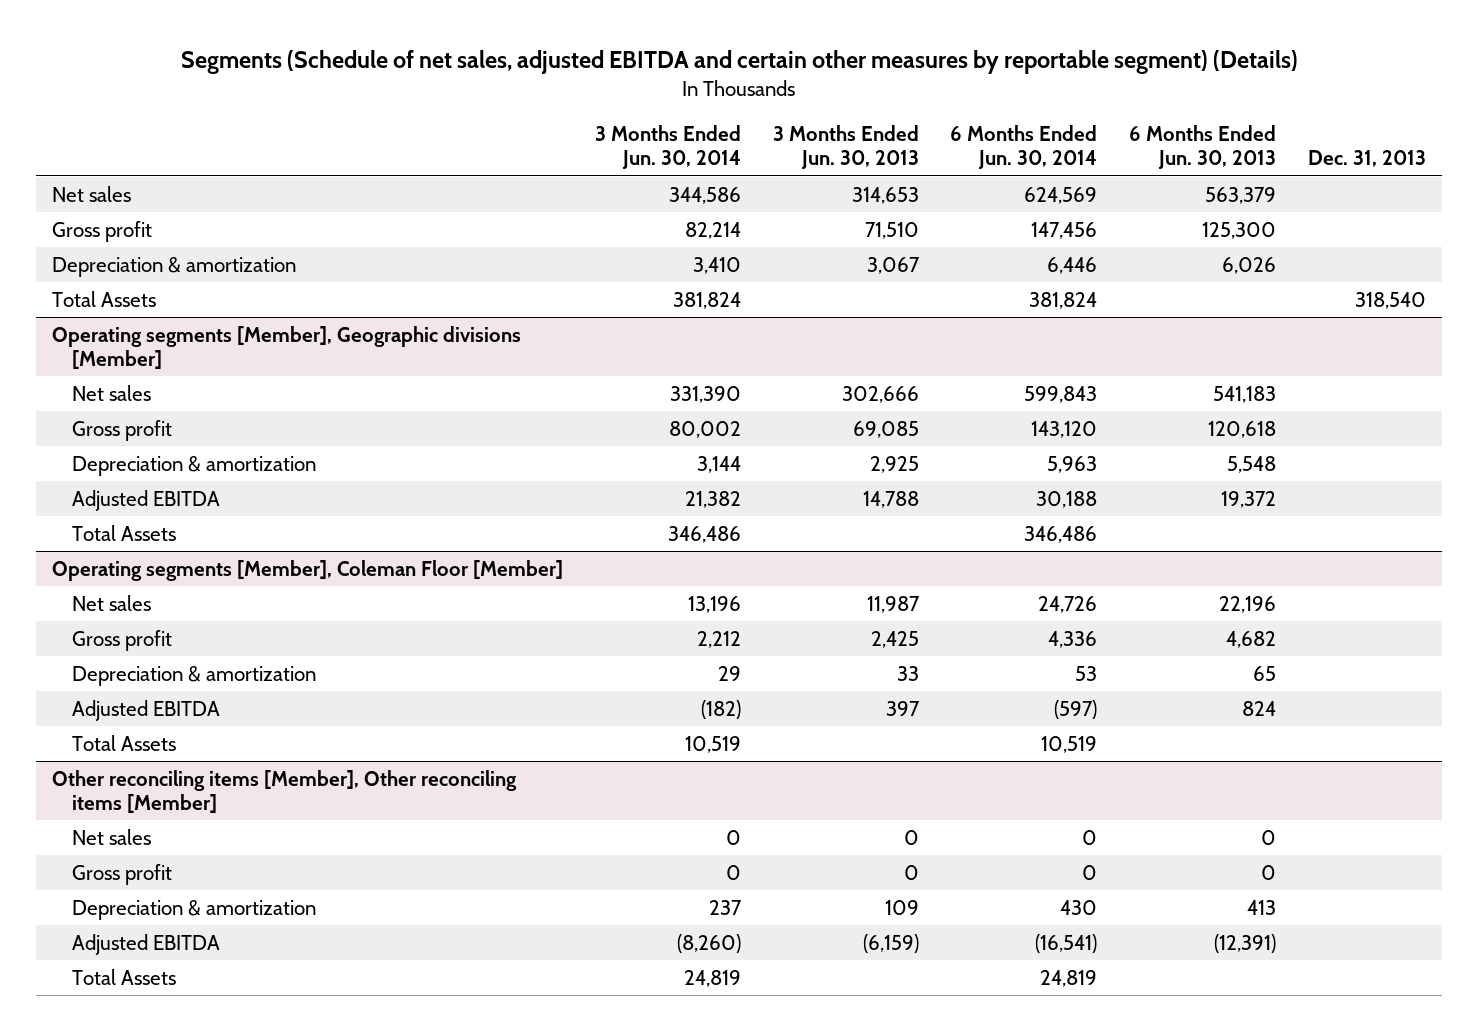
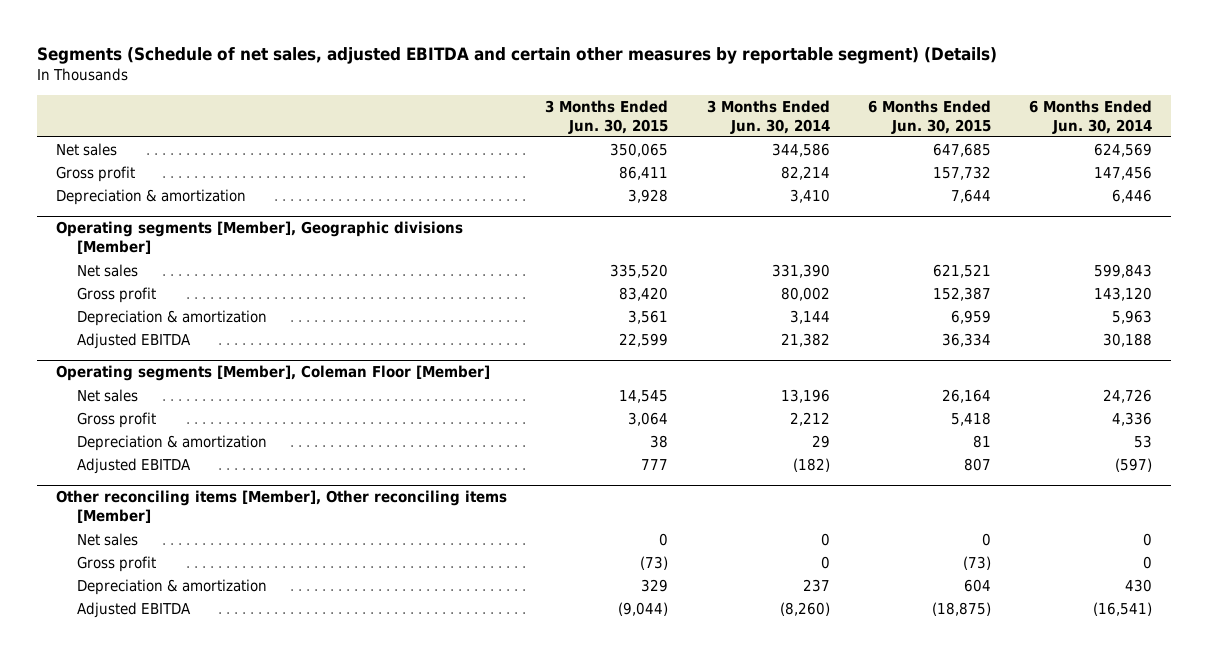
- | 3 Months Ended Jun. 30, 2014 | 3 Months Ended Jun. 30, 2013 | 6 Months Ended Jun. 30, 2014 | 6 Months Ended Jun. 30, 2013 | Dec. 31, 2013
+ | 3 Months Ended Jun. 30, 2015 | 3 Months Ended Jun. 30, 2014 | 6 Months Ended Jun. 30, 2015 | 6 Months Ended Jun. 30, 2014
- Total Assets | 381,824 | | 381,824 | | 318,540
@ Operating segments [Member], Geographic divisions [Member]
- Total Assets | 346,486 | | 346,486 | |
@ Operating segments [Member], Coleman Floor [Member]
- Total Assets | 10,519 | | 10,519 | |
@ Other reconciling items [Member], Other reconciling items [Member]
- Total Assets | 24,819 | | 24,819 | |

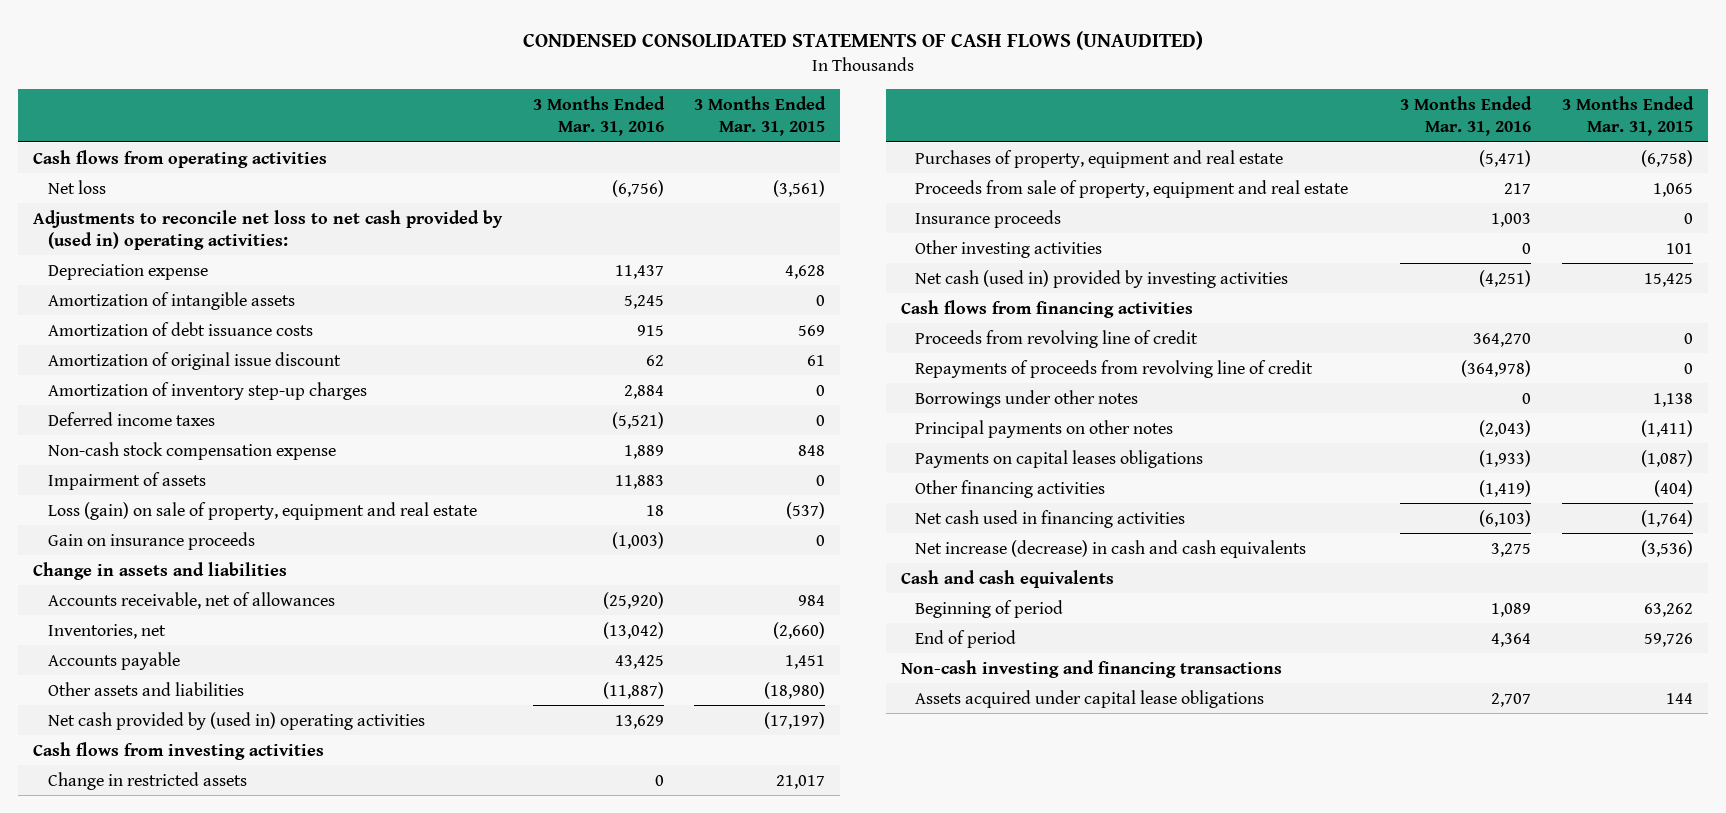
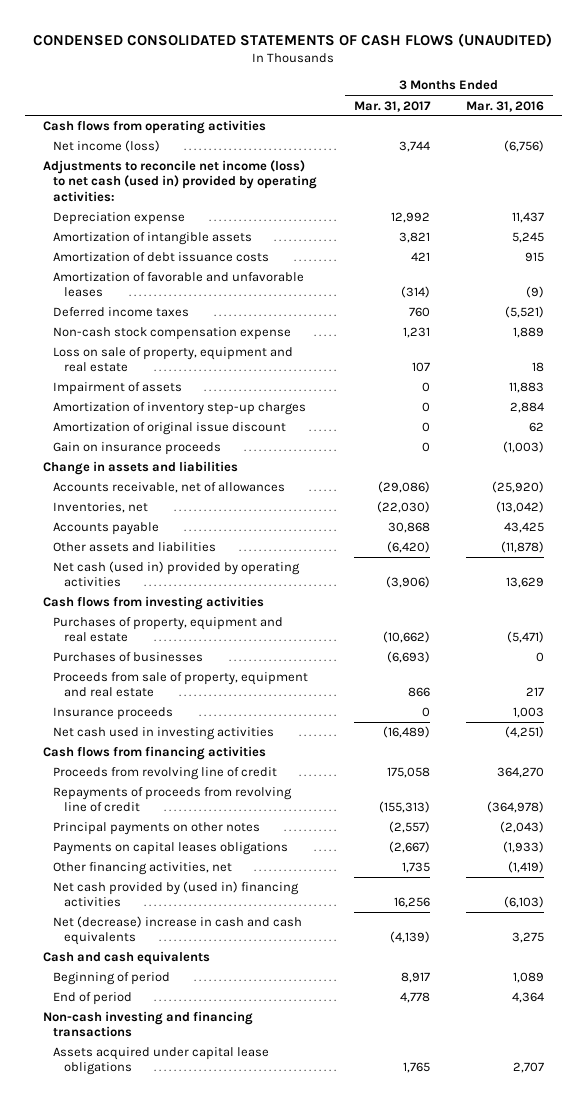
- | 3 Months Ended Mar. 31, 2016 | 3 Months Ended Mar. 31, 2015
+ | 3 Months Ended Mar. 31, 2017 | 3 Months Ended Mar. 31, 2016
- Net loss | (6,756) | (3,561)
- Adjustments to reconcile net loss to net cash provided by (used in) operating activities:
+ Net income (loss) | 3,744 | (6,756)
+ Adjustments to reconcile net income (loss) to net cash (used in) provided by operating activities:
+ Amortization of favorable and unfavorable leases | (314) | (9)
+ Loss on sale of property, equipment and real estate | 107 | 18
- Loss (gain) on sale of property, equipment and real estate | 18 | (537)
moved down: Amortization of inventory step-up charges | 0 | 2,884
moved down: Amortization of original issue discount | 0 | 62
- Other assets and liabilities | (11,887) | (18,980)
- Net cash provided by (used in) operating activities | 13,629 | (17,197)
+ Other assets and liabilities | (6,420) | (11,878)
+ Net cash (used in) provided by operating activities | (3,906) | 13,629
- Change in restricted assets | 0 | 21,017
+ Purchases of businesses | (6,693) | 0
- Other investing activities | 0 | 101
- Net cash (used in) provided by investing activities | (4,251) | 15,425
+ Net cash used in investing activities | (16,489) | (4,251)
- Borrowings under other notes | 0 | 1,138
- Other financing activities | (1,419) | (404)
- Net cash used in financing activities | (6,103) | (1,764)
- Net increase (decrease) in cash and cash equivalents | 3,275 | (3,536)
+ Other financing activities, net | 1,735 | (1,419)
+ Net cash provided by (used in) financing activities | 16,256 | (6,103)
+ Net (decrease) increase in cash and cash equivalents | (4,139) | 3,275

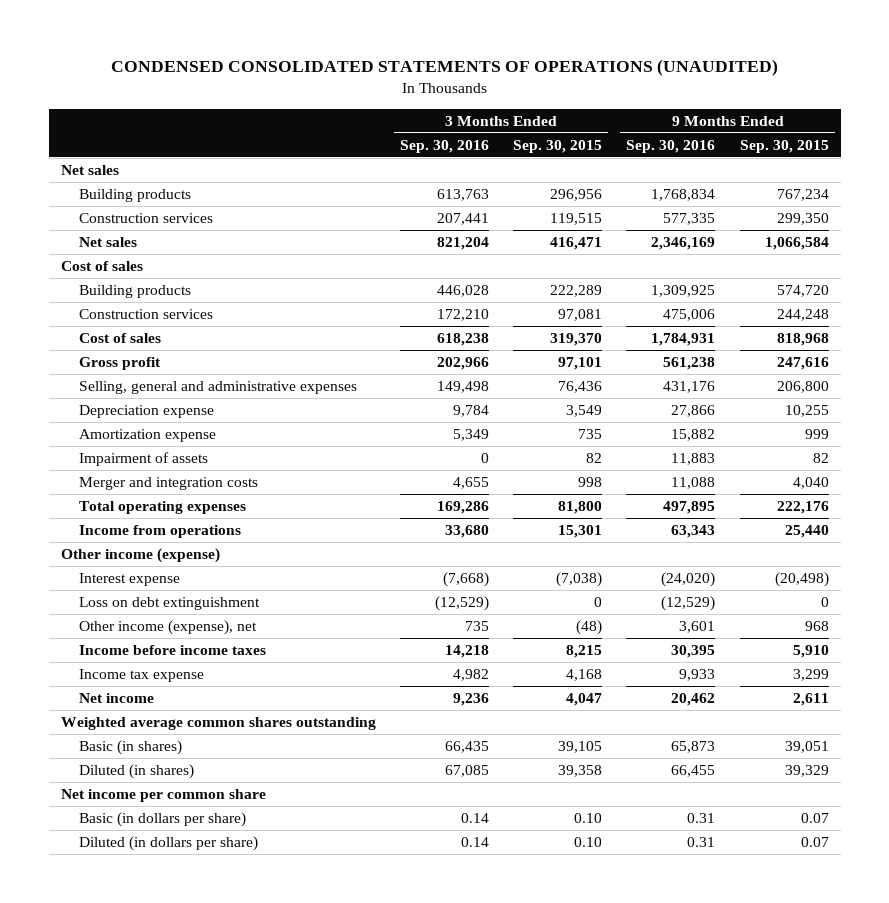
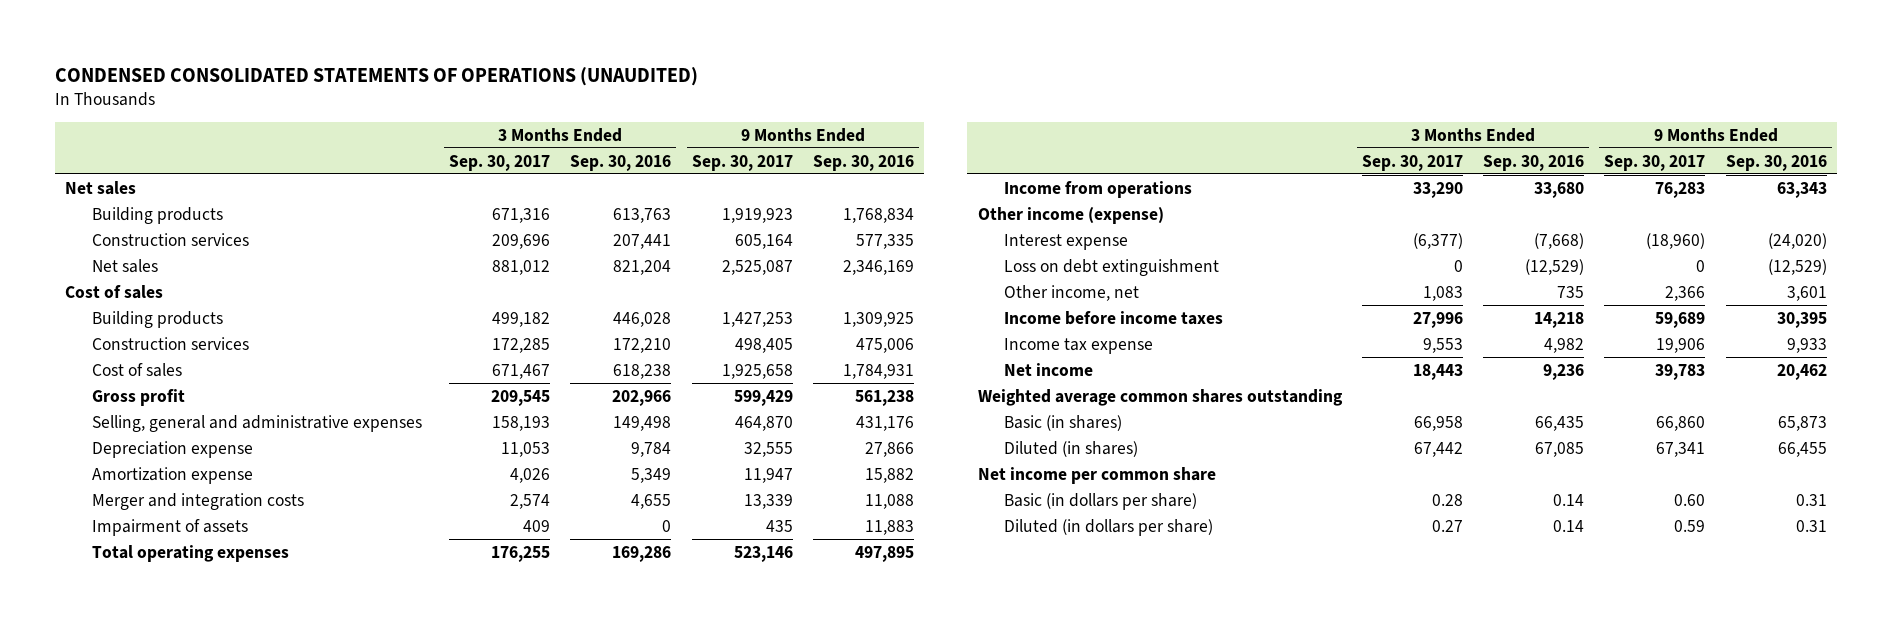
- | 3 Months Ended Sep. 30, 2016 | 3 Months Ended Sep. 30, 2015 | 9 Months Ended Sep. 30, 2016 | 9 Months Ended Sep. 30, 2015
+ | 3 Months Ended Sep. 30, 2017 | 3 Months Ended Sep. 30, 2016 | 9 Months Ended Sep. 30, 2017 | 9 Months Ended Sep. 30, 2016
moved down: Impairment of assets | 409 | 0 | 435 | 11,883
- Other income (expense), net | 735 | (48) | 3,601 | 968
+ Other income, net | 1,083 | 735 | 2,366 | 3,601

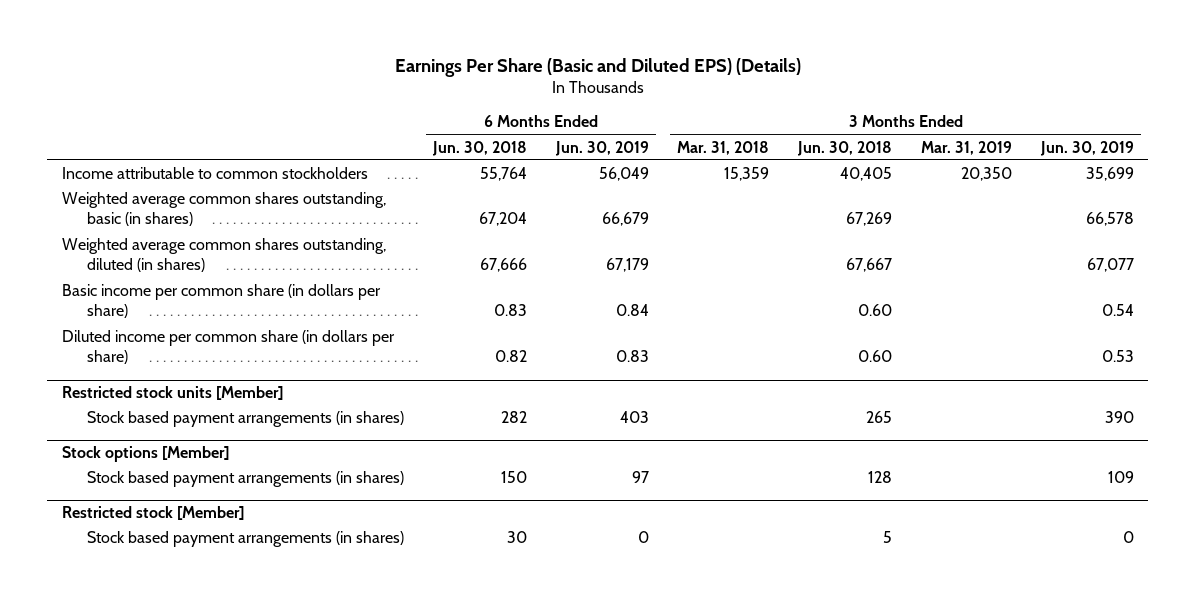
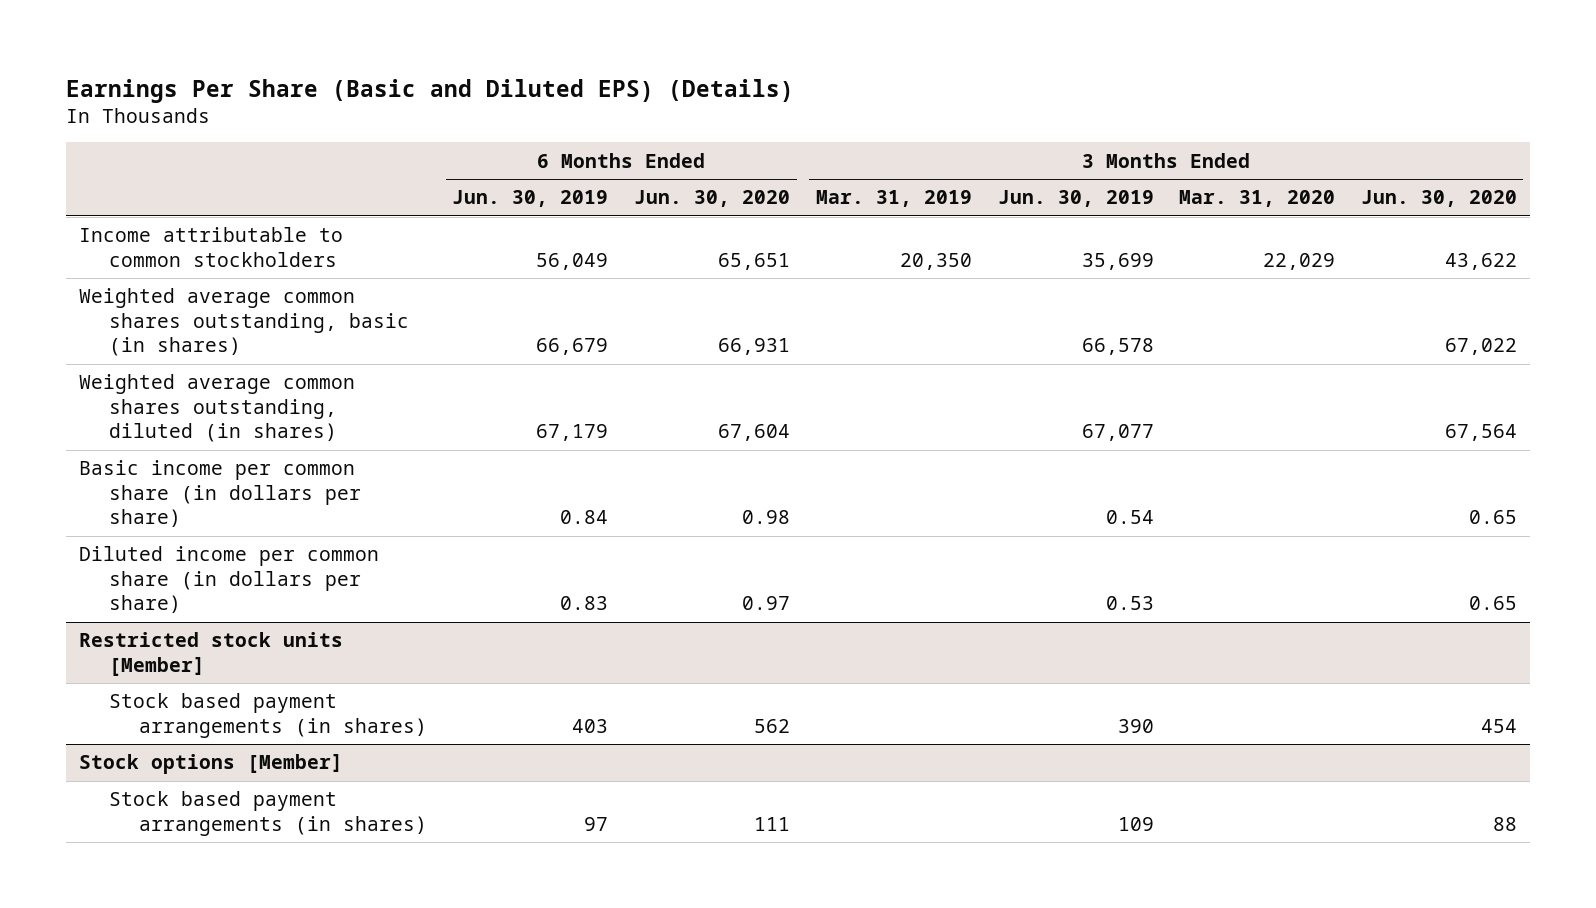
- | 6 Months Ended Jun. 30, 2018 | 6 Months Ended Jun. 30, 2019 | 3 Months Ended Mar. 31, 2018 | 3 Months Ended Jun. 30, 2018 | 3 Months Ended Mar. 31, 2019 | 3 Months Ended Jun. 30, 2019
+ | 6 Months Ended Jun. 30, 2019 | 6 Months Ended Jun. 30, 2020 | 3 Months Ended Mar. 31, 2019 | 3 Months Ended Jun. 30, 2019 | 3 Months Ended Mar. 31, 2020 | 3 Months Ended Jun. 30, 2020
- Restricted stock [Member]
- Stock based payment arrangements (in shares) | 30 | 0 | | 5 | | 0

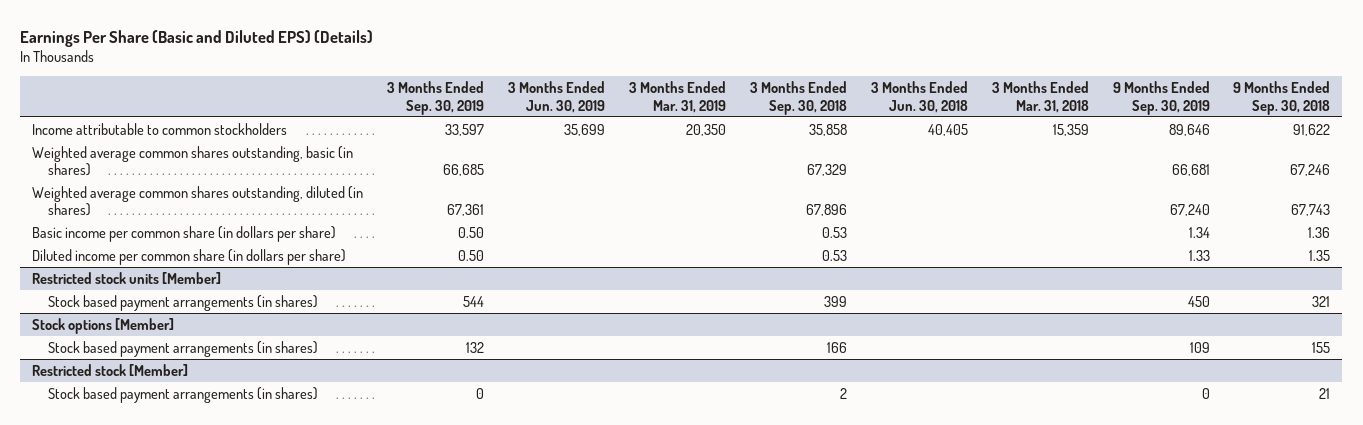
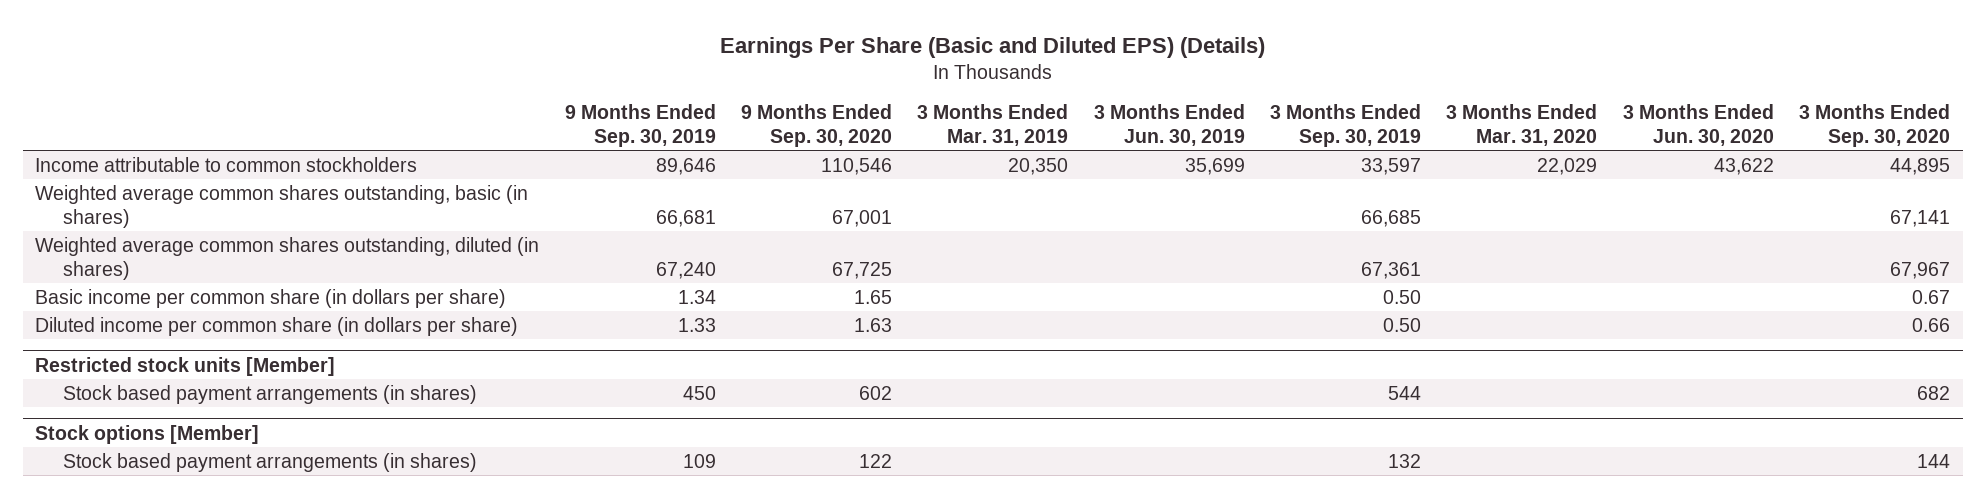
- | 3 Months Ended Sep. 30, 2019 | 3 Months Ended Jun. 30, 2019 | 3 Months Ended Mar. 31, 2019 | 3 Months Ended Sep. 30, 2018 | 3 Months Ended Jun. 30, 2018 | 3 Months Ended Mar. 31, 2018 | 9 Months Ended Sep. 30, 2019 | 9 Months Ended Sep. 30, 2018
+ | 9 Months Ended Sep. 30, 2019 | 9 Months Ended Sep. 30, 2020 | 3 Months Ended Mar. 31, 2019 | 3 Months Ended Jun. 30, 2019 | 3 Months Ended Sep. 30, 2019 | 3 Months Ended Mar. 31, 2020 | 3 Months Ended Jun. 30, 2020 | 3 Months Ended Sep. 30, 2020
- Restricted stock [Member]
- Stock based payment arrangements (in shares) | 0 | | | 2 | | | 0 | 21

